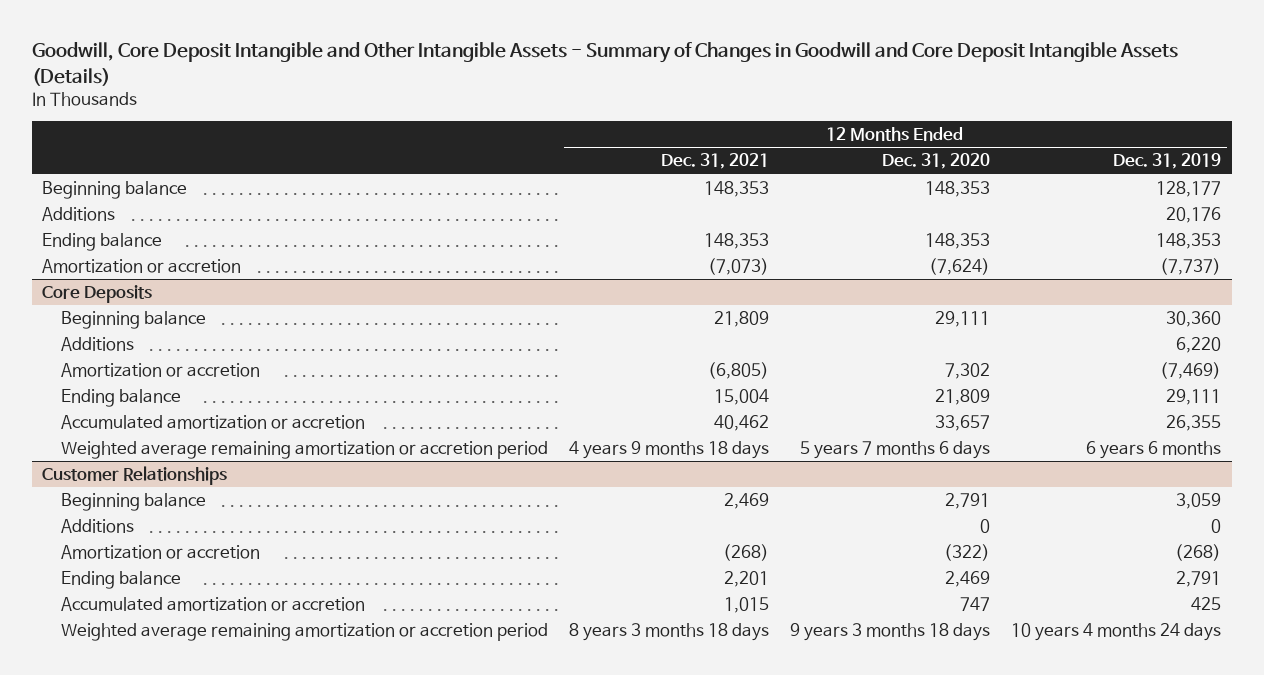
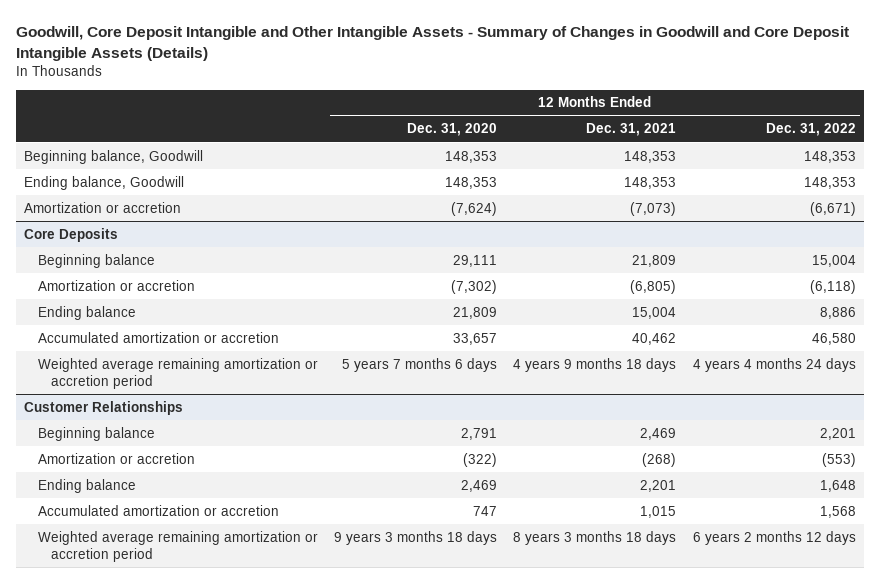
- | 12 Months Ended Dec. 31, 2021 | 12 Months Ended Dec. 31, 2020 | 12 Months Ended Dec. 31, 2019
+ | 12 Months Ended Dec. 31, 2020 | 12 Months Ended Dec. 31, 2021 | 12 Months Ended Dec. 31, 2022
- Beginning balance | 148,353 | 148,353 | 128,177
- Additions | | | 20,176
- Ending balance | 148,353 | 148,353 | 148,353
+ Beginning balance, Goodwill | 148,353 | 148,353 | 148,353
+ Ending balance, Goodwill | 148,353 | 148,353 | 148,353
@ Core Deposits
- Additions | | | 6,220
- Amortization or accretion | (6,805) | 7,302 | (7,469)
+ Amortization or accretion | (7,302) | (6,805) | (6,118)
@ Customer Relationships
- Additions | | 0 | 0

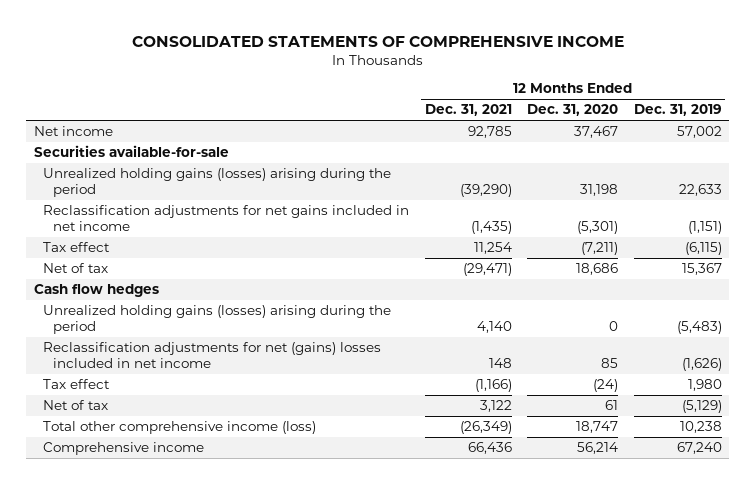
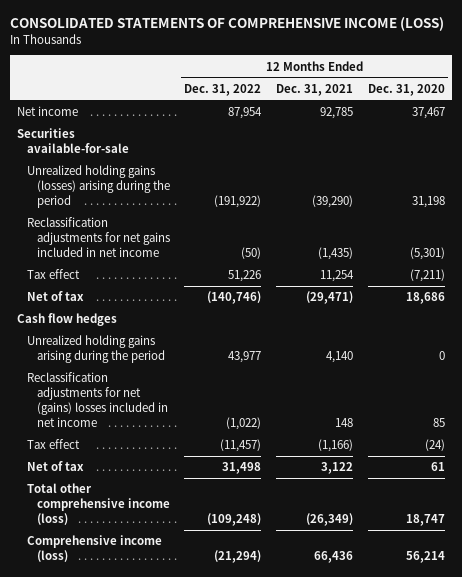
- CONSOLIDATED STATEMENTS OF COMPREHENSIVE INCOME
+ CONSOLIDATED STATEMENTS OF COMPREHENSIVE INCOME (LOSS)
- | 12 Months Ended Dec. 31, 2021 | 12 Months Ended Dec. 31, 2020 | 12 Months Ended Dec. 31, 2019
+ | 12 Months Ended Dec. 31, 2022 | 12 Months Ended Dec. 31, 2021 | 12 Months Ended Dec. 31, 2020
- Unrealized holding gains (losses) arising during the period | 4,140 | 0 | (5,483)
+ Unrealized holding gains arising during the period | 43,977 | 4,140 | 0
- Comprehensive income | 66,436 | 56,214 | 67,240
+ Comprehensive income (loss) | (21,294) | 66,436 | 56,214

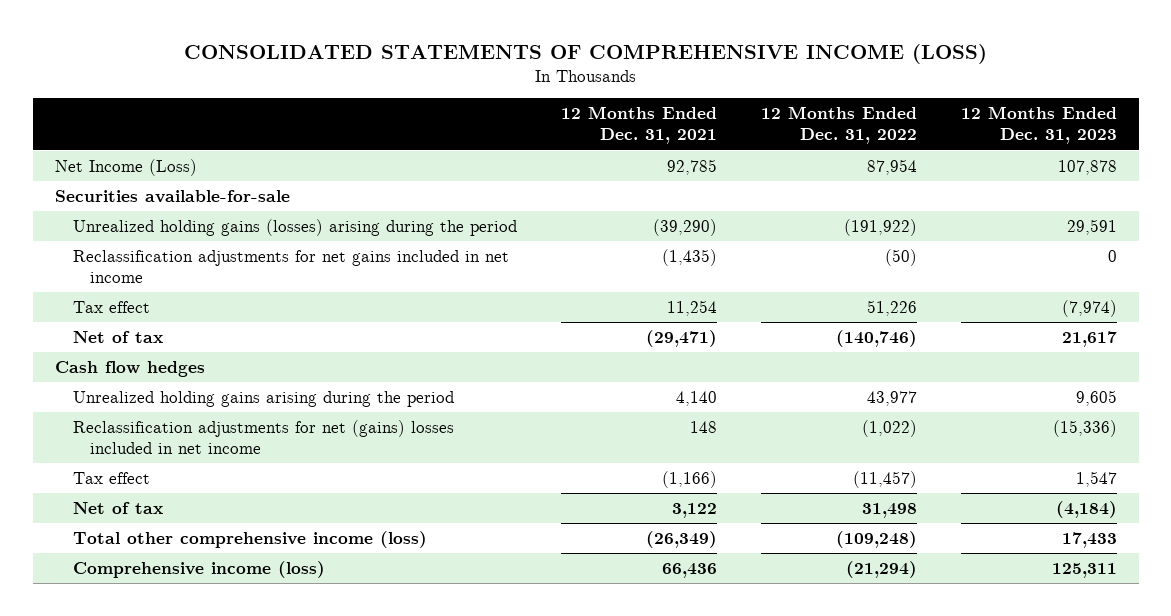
- | 12 Months Ended Dec. 31, 2022 | 12 Months Ended Dec. 31, 2021 | 12 Months Ended Dec. 31, 2020
+ | 12 Months Ended Dec. 31, 2021 | 12 Months Ended Dec. 31, 2022 | 12 Months Ended Dec. 31, 2023
- Net income | 87,954 | 92,785 | 37,467
+ Net Income (Loss) | 92,785 | 87,954 | 107,878

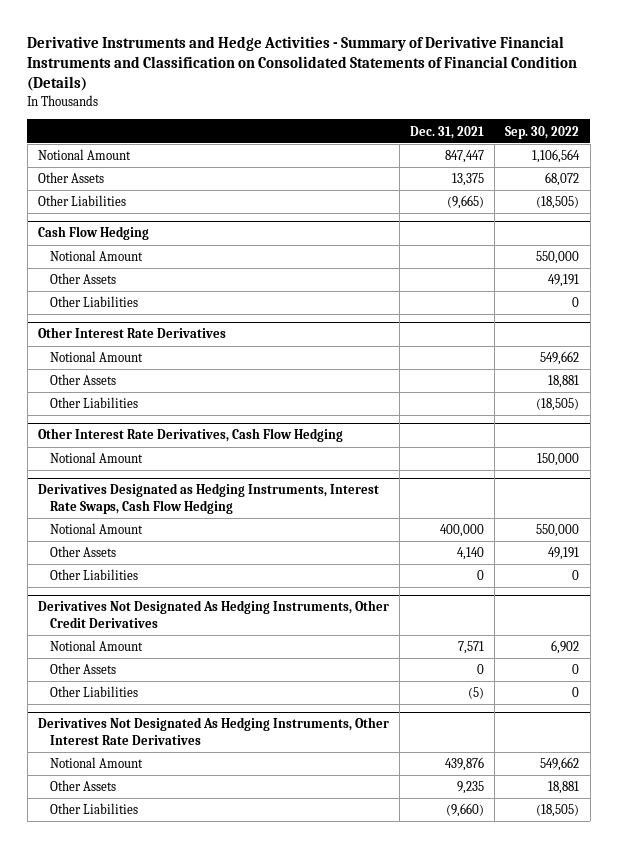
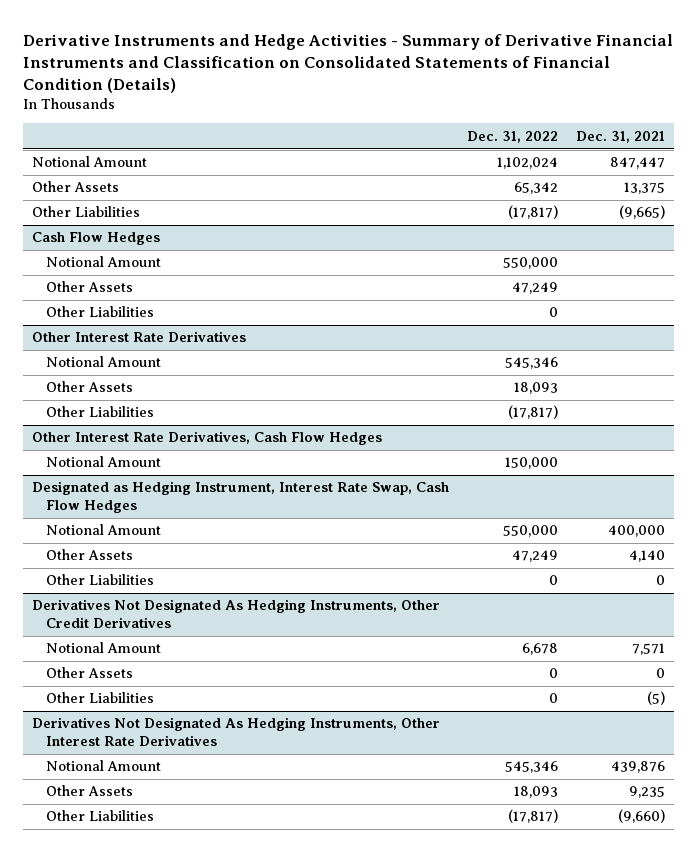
- | Dec. 31, 2021 | Sep. 30, 2022
+ | Dec. 31, 2022 | Dec. 31, 2021
- Cash Flow Hedging
+ Cash Flow Hedges
- Other Interest Rate Derivatives, Cash Flow Hedging
+ Other Interest Rate Derivatives, Cash Flow Hedges
- Derivatives Designated as Hedging Instruments, Interest Rate Swaps, Cash Flow Hedging
+ Designated as Hedging Instrument, Interest Rate Swap, Cash Flow Hedges

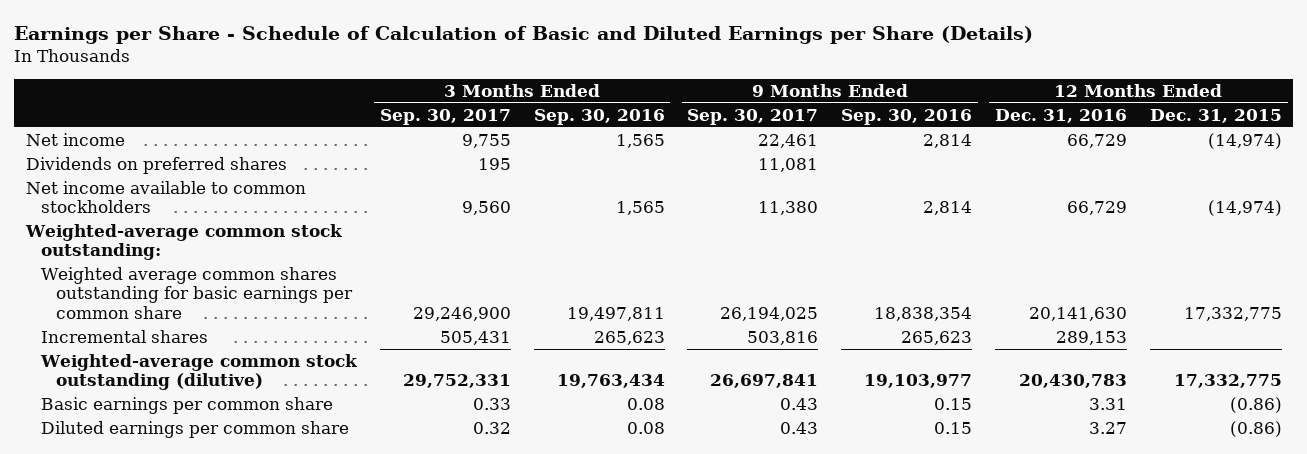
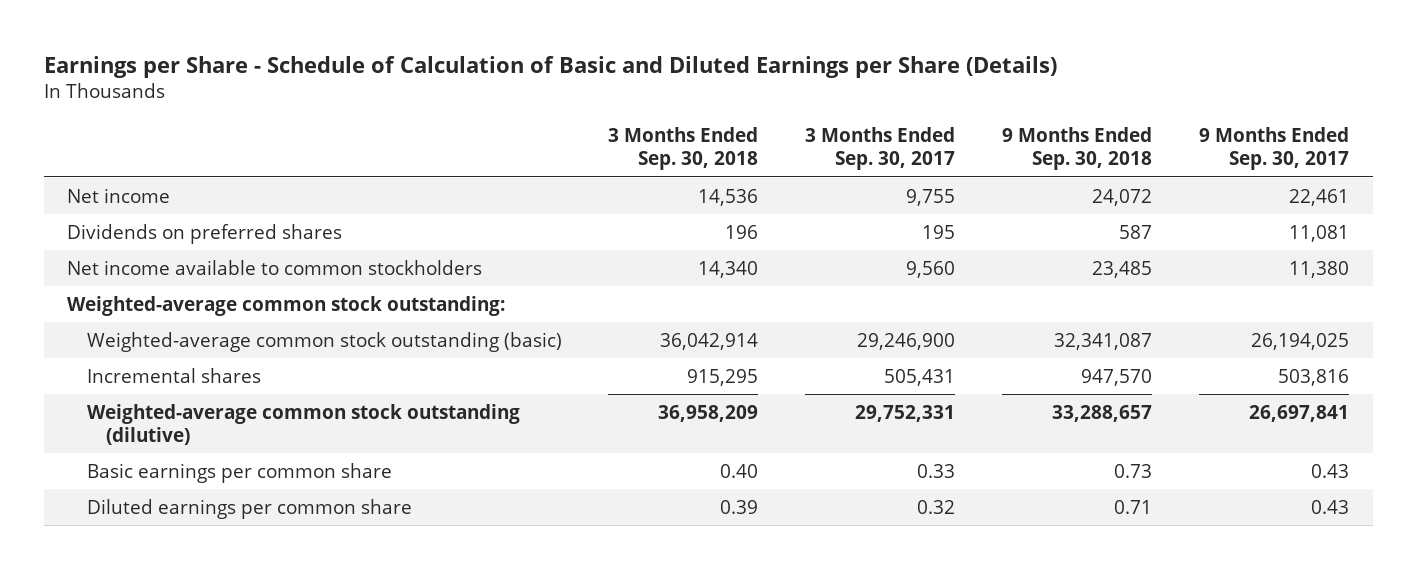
- | 3 Months Ended Sep. 30, 2017 | 3 Months Ended Sep. 30, 2016 | 9 Months Ended Sep. 30, 2017 | 9 Months Ended Sep. 30, 2016 | 12 Months Ended Dec. 31, 2016 | 12 Months Ended Dec. 31, 2015
+ | 3 Months Ended Sep. 30, 2018 | 3 Months Ended Sep. 30, 2017 | 9 Months Ended Sep. 30, 2018 | 9 Months Ended Sep. 30, 2017
- Weighted average common shares outstanding for basic earnings per common share | 29,246,900 | 19,497,811 | 26,194,025 | 18,838,354 | 20,141,630 | 17,332,775
+ Weighted-average common stock outstanding (basic) | 36,042,914 | 29,246,900 | 32,341,087 | 26,194,025

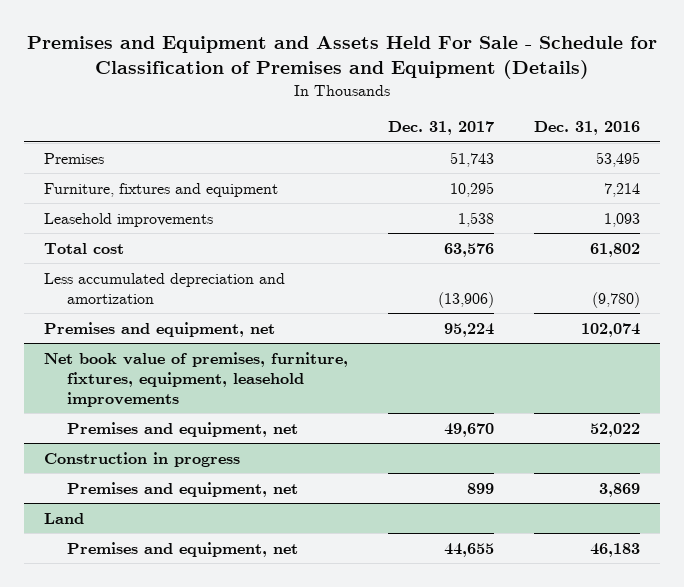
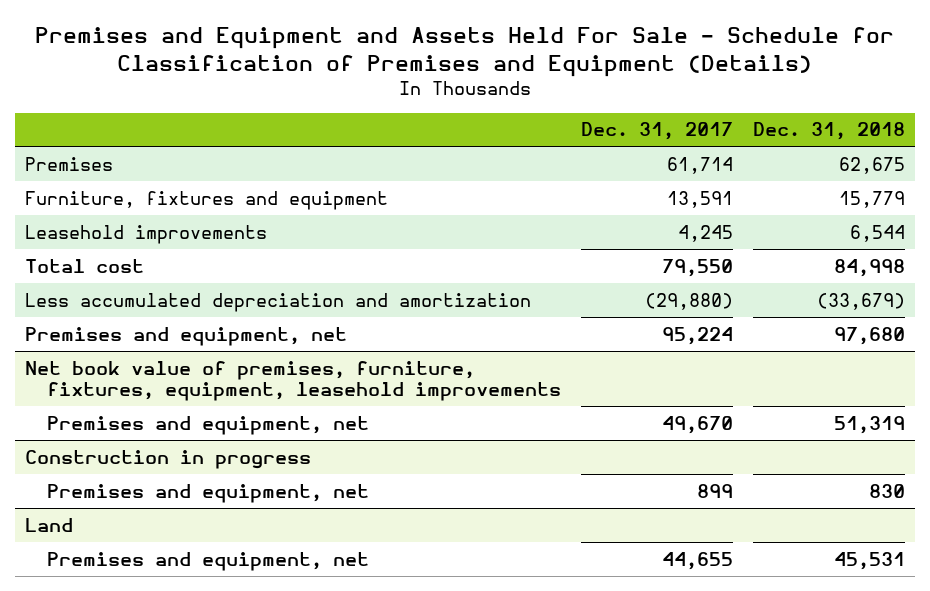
- | Dec. 31, 2017 | Dec. 31, 2016
+ | Dec. 31, 2017 | Dec. 31, 2018
- Premises | 51,743 | 53,495
- Furniture, fixtures and equipment | 10,295 | 7,214
- Leasehold improvements | 1,538 | 1,093
- Total cost | 63,576 | 61,802
- Less accumulated depreciation and amortization | (13,906) | (9,780)
+ Premises | 61,714 | 62,675
+ Furniture, fixtures and equipment | 13,591 | 15,779
+ Leasehold improvements | 4,245 | 6,544
+ Total cost | 79,550 | 84,998
+ Less accumulated depreciation and amortization | (29,880) | (33,679)

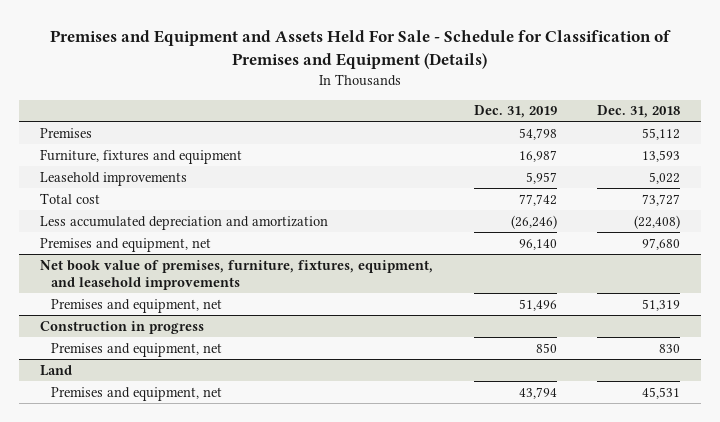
- | Dec. 31, 2017 | Dec. 31, 2018
+ | Dec. 31, 2019 | Dec. 31, 2018
- Premises | 61,714 | 62,675
- Furniture, fixtures and equipment | 13,591 | 15,779
- Leasehold improvements | 4,245 | 6,544
- Total cost | 79,550 | 84,998
- Less accumulated depreciation and amortization | (29,880) | (33,679)
+ Premises | 54,798 | 55,112
+ Furniture, fixtures and equipment | 16,987 | 13,593
+ Leasehold improvements | 5,957 | 5,022
+ Total cost | 77,742 | 73,727
+ Less accumulated depreciation and amortization | (26,246) | (22,408)
- Net book value of premises, furniture, fixtures, equipment, leasehold improvements
+ Net book value of premises, furniture, fixtures, equipment, and leasehold improvements

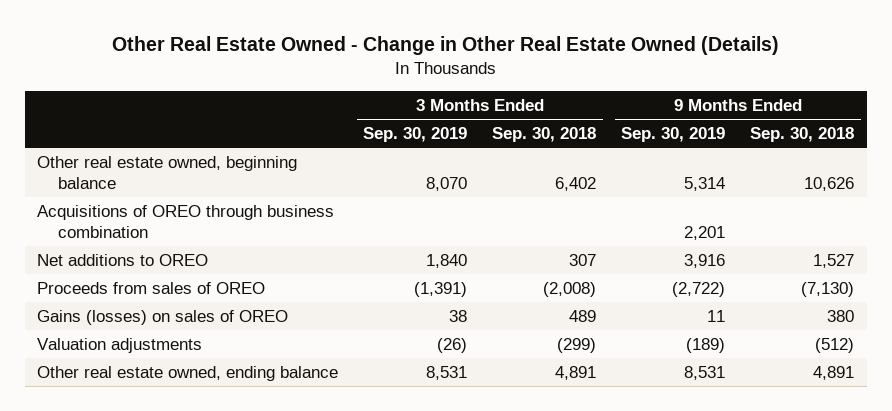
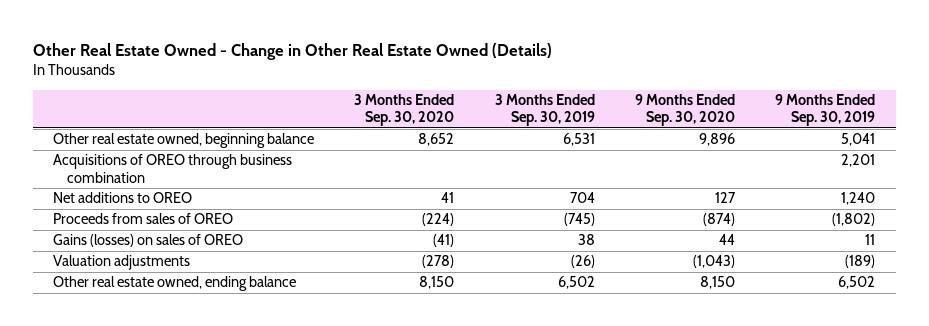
- | 3 Months Ended Sep. 30, 2019 | 3 Months Ended Sep. 30, 2018 | 9 Months Ended Sep. 30, 2019 | 9 Months Ended Sep. 30, 2018
+ | 3 Months Ended Sep. 30, 2020 | 3 Months Ended Sep. 30, 2019 | 9 Months Ended Sep. 30, 2020 | 9 Months Ended Sep. 30, 2019
- Other real estate owned, beginning balance | 8,070 | 6,402 | 5,314 | 10,626
+ Other real estate owned, beginning balance | 8,652 | 6,531 | 9,896 | 5,041
- Net additions to OREO | 1,840 | 307 | 3,916 | 1,527
- Proceeds from sales of OREO | (1,391) | (2,008) | (2,722) | (7,130)
+ Net additions to OREO | 41 | 704 | 127 | 1,240
+ Proceeds from sales of OREO | (224) | (745) | (874) | (1,802)
- Other real estate owned, ending balance | 8,531 | 4,891 | 8,531 | 4,891
+ Other real estate owned, ending balance | 8,150 | 6,502 | 8,150 | 6,502

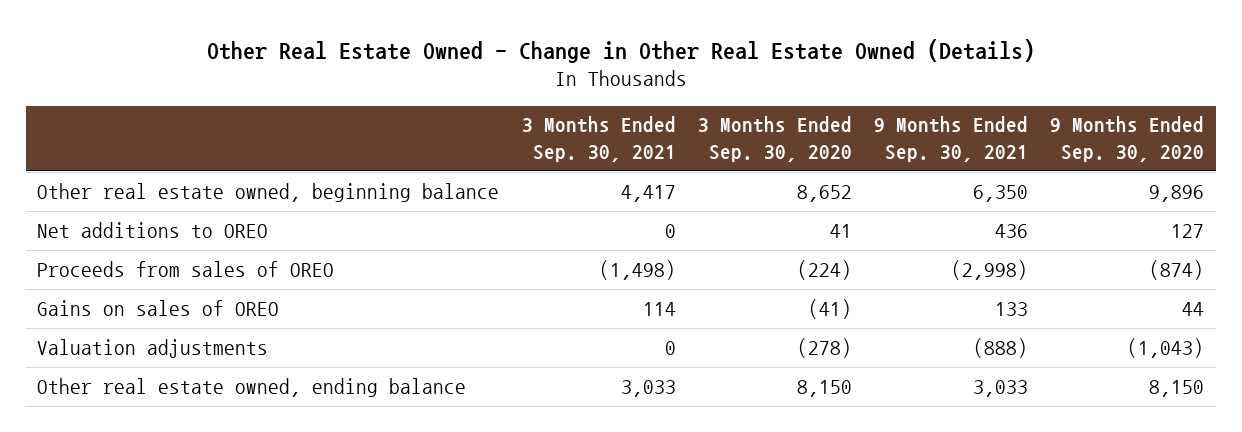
- | 3 Months Ended Sep. 30, 2020 | 3 Months Ended Sep. 30, 2019 | 9 Months Ended Sep. 30, 2020 | 9 Months Ended Sep. 30, 2019
+ | 3 Months Ended Sep. 30, 2021 | 3 Months Ended Sep. 30, 2020 | 9 Months Ended Sep. 30, 2021 | 9 Months Ended Sep. 30, 2020
- Acquisitions of OREO through business combination | | | | 2,201
- Gains (losses) on sales of OREO | (41) | 38 | 44 | 11
+ Gains on sales of OREO | 114 | (41) | 133 | 44

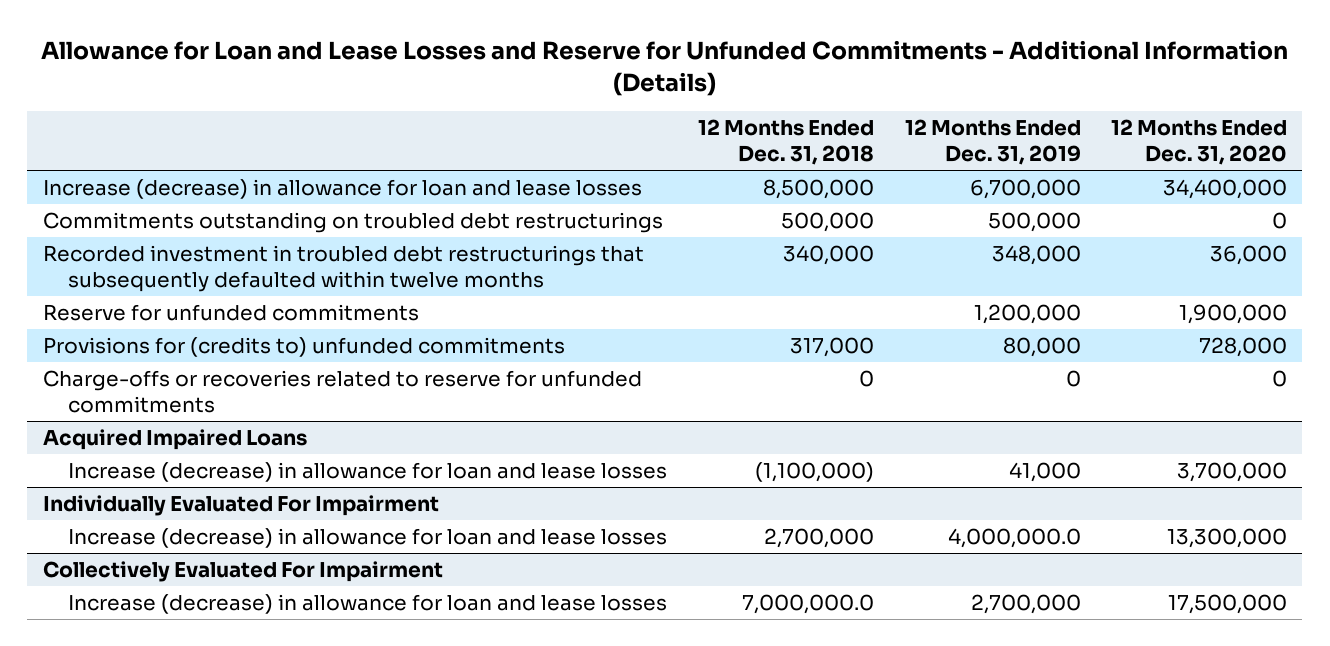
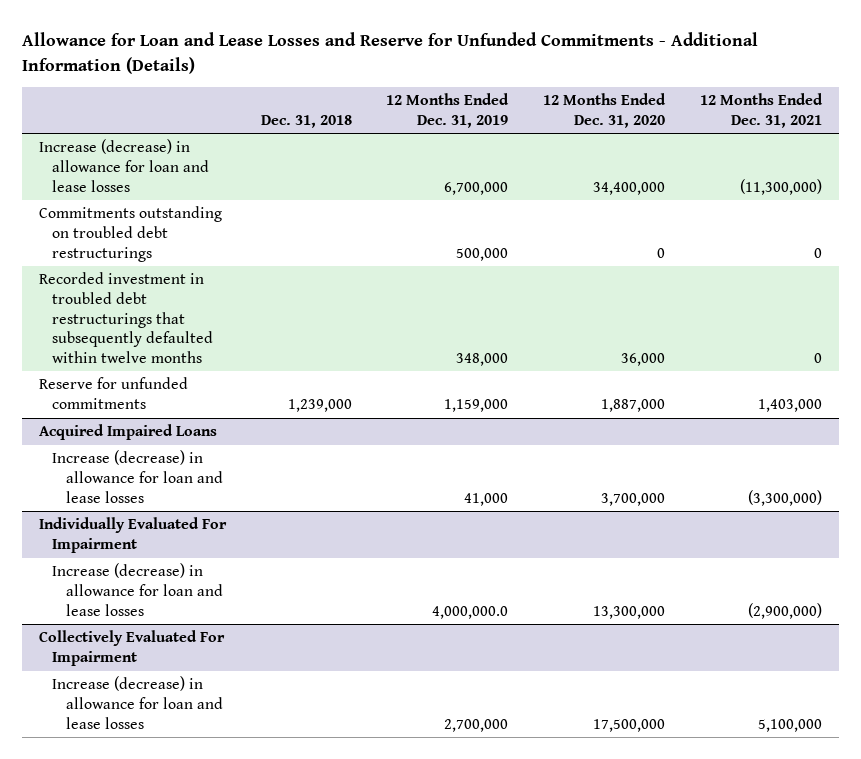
- | 12 Months Ended Dec. 31, 2018 | 12 Months Ended Dec. 31, 2019 | 12 Months Ended Dec. 31, 2020
+ | Dec. 31, 2018 | 12 Months Ended Dec. 31, 2019 | 12 Months Ended Dec. 31, 2020 | 12 Months Ended Dec. 31, 2021
- Reserve for unfunded commitments | | 1,200,000 | 1,900,000
- Provisions for (credits to) unfunded commitments | 317,000 | 80,000 | 728,000
- Charge-offs or recoveries related to reserve for unfunded commitments | 0 | 0 | 0
+ Reserve for unfunded commitments | 1,239,000 | 1,159,000 | 1,887,000 | 1,403,000

